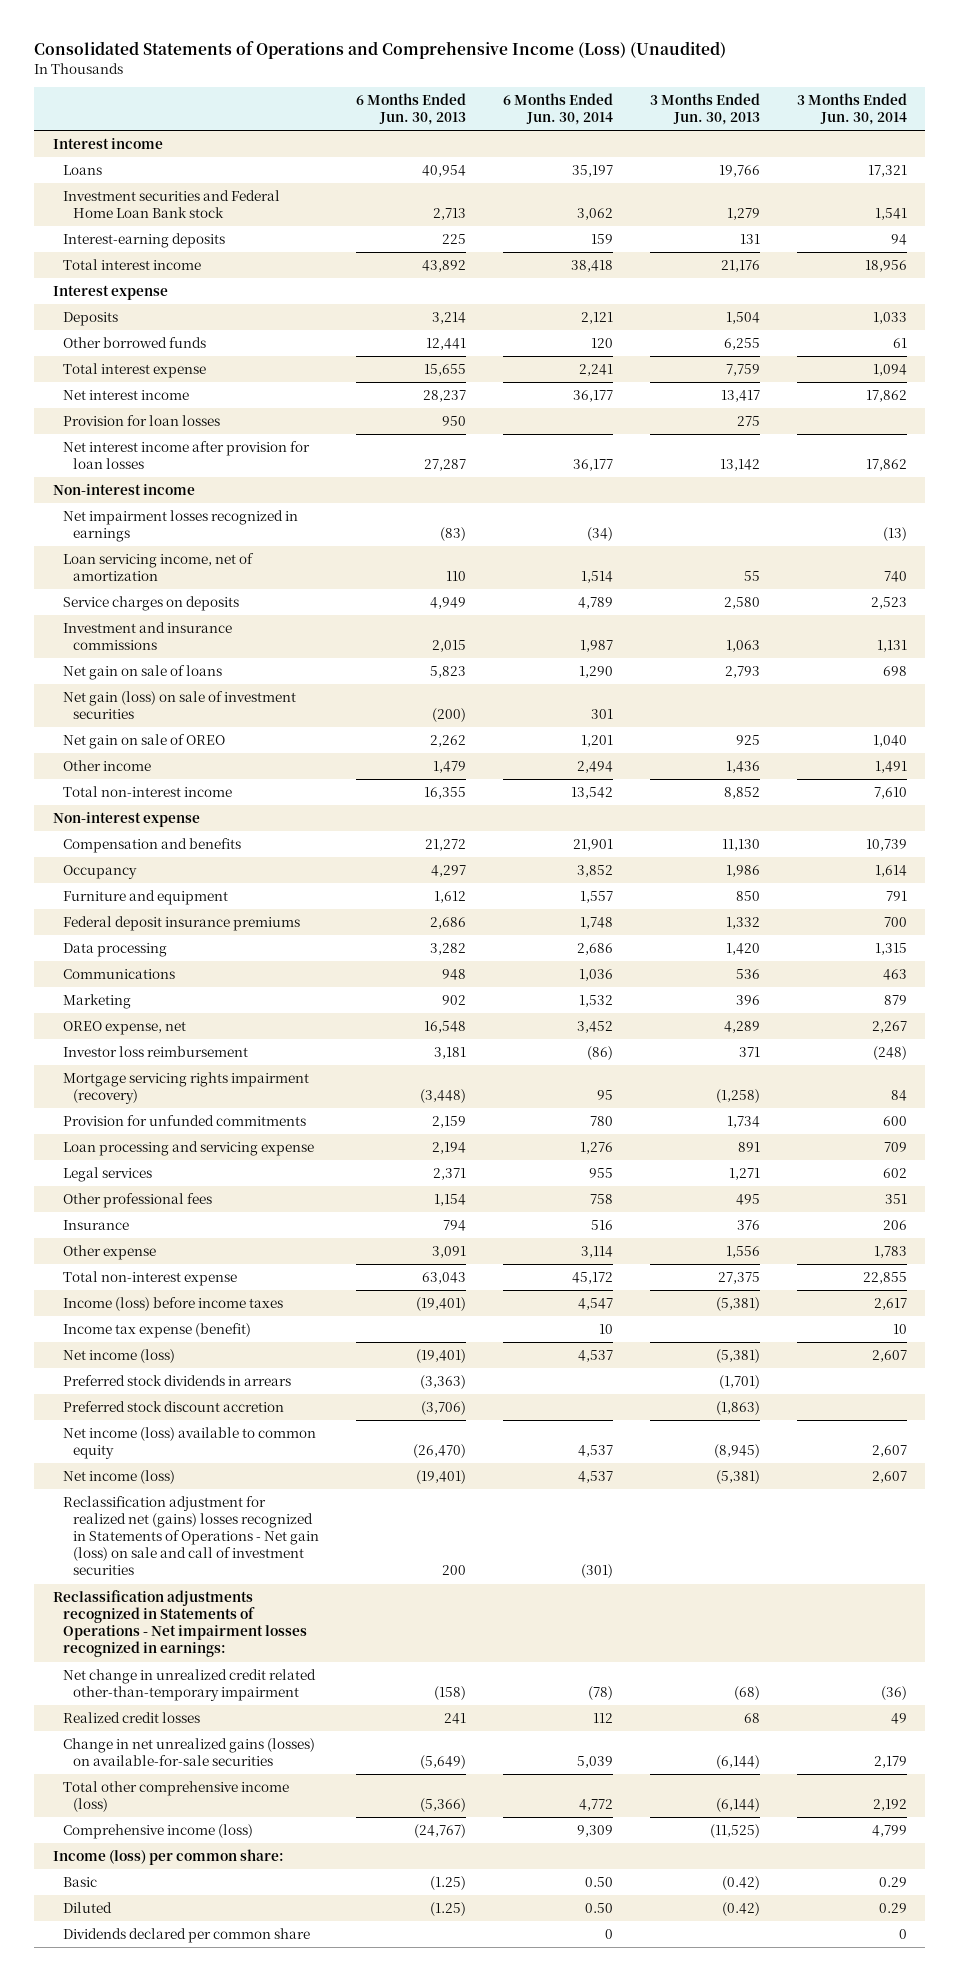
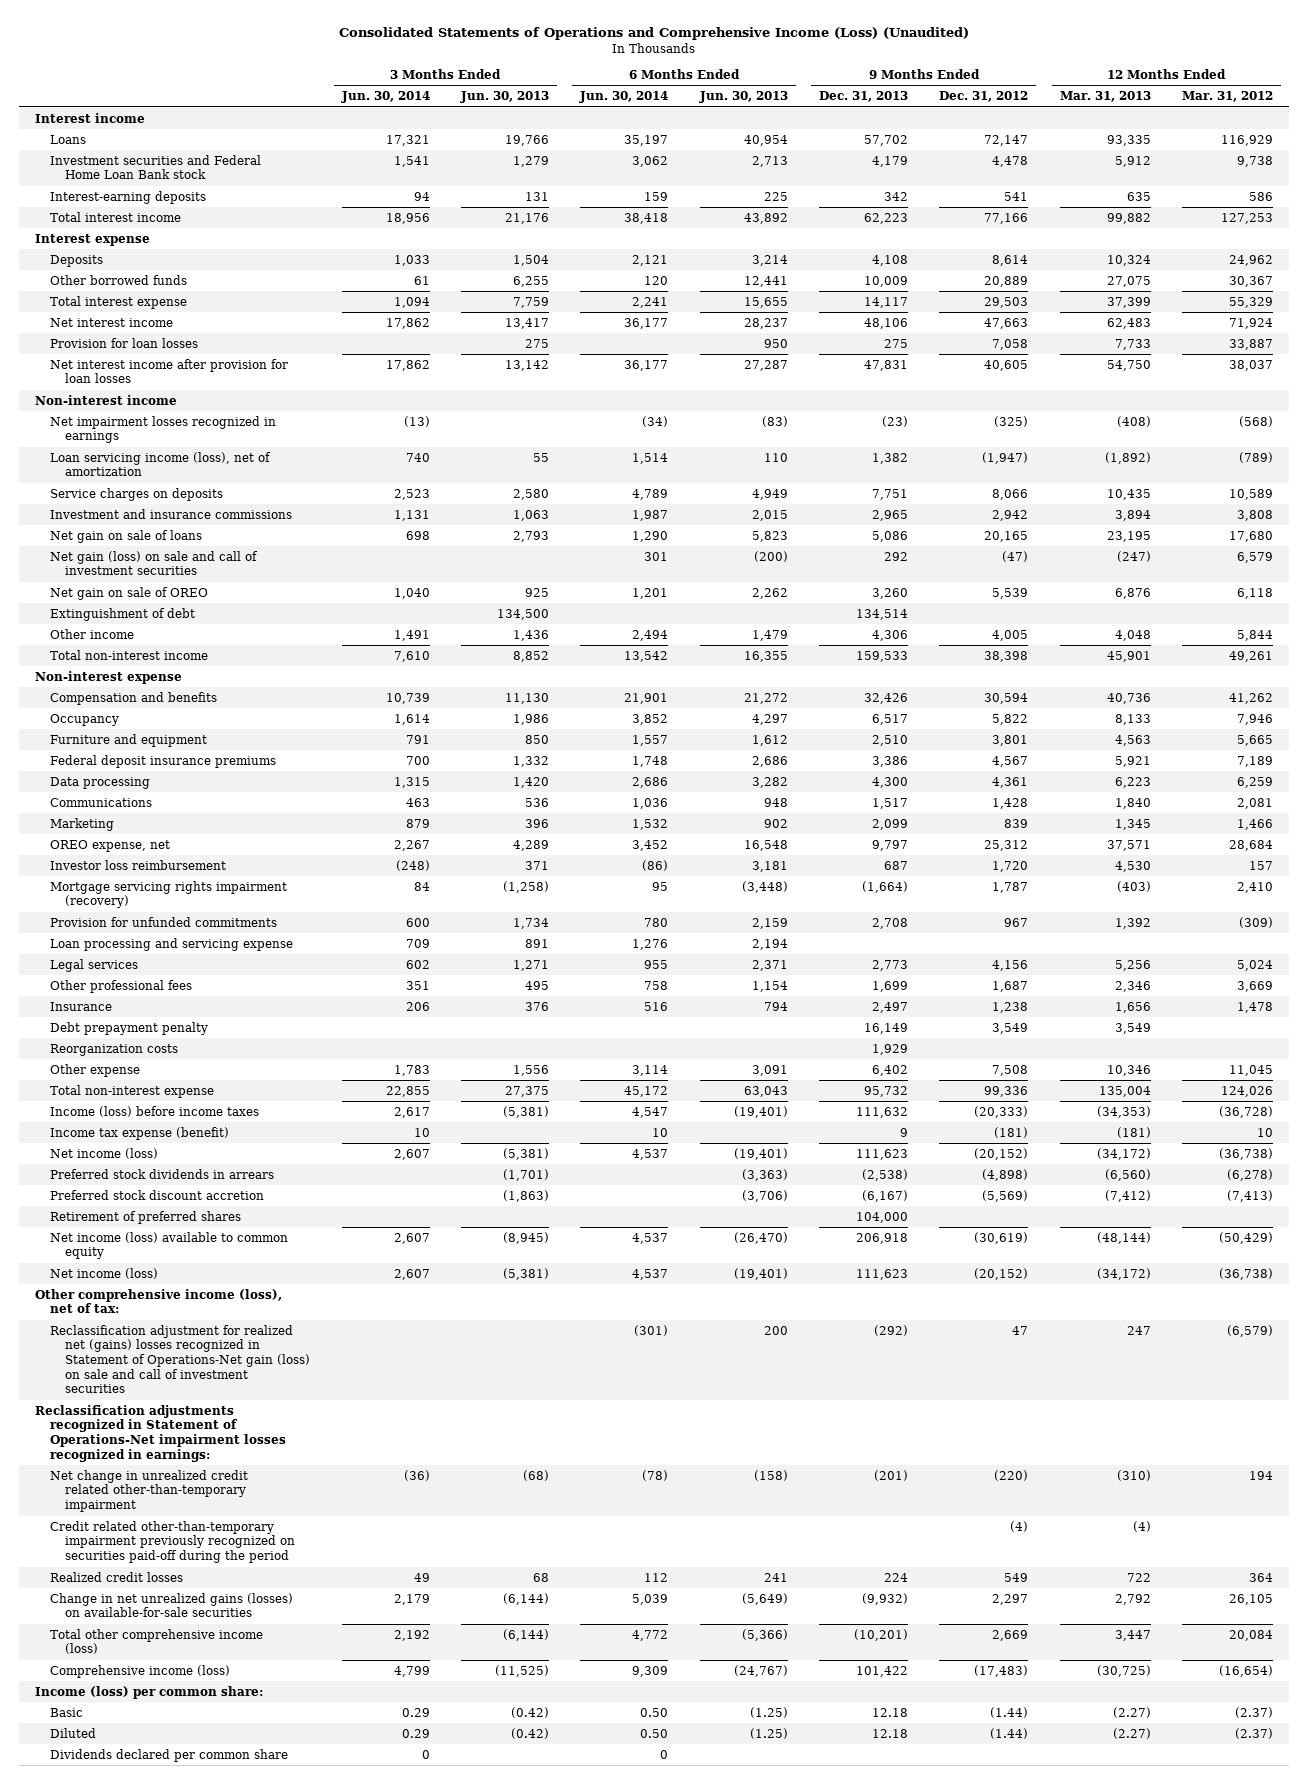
- | 6 Months Ended Jun. 30, 2013 | 6 Months Ended Jun. 30, 2014 | 3 Months Ended Jun. 30, 2013 | 3 Months Ended Jun. 30, 2014
+ | 3 Months Ended Jun. 30, 2014 | 3 Months Ended Jun. 30, 2013 | 6 Months Ended Jun. 30, 2014 | 6 Months Ended Jun. 30, 2013 | 9 Months Ended Dec. 31, 2013 | 9 Months Ended Dec. 31, 2012 | 12 Months Ended Mar. 31, 2013 | 12 Months Ended Mar. 31, 2012
- Loan servicing income, net of amortization | 110 | 1,514 | 55 | 740
+ Loan servicing income (loss), net of amortization | 740 | 55 | 1,514 | 110 | 1,382 | (1,947) | (1,892) | (789)
- Net gain (loss) on sale of investment securities | (200) | 301 | |
+ Net gain (loss) on sale and call of investment securities | | | 301 | (200) | 292 | (47) | (247) | 6,579
+ Extinguishment of debt | | 134,500 | | | 134,514 | | |
+ Debt prepayment penalty | | | | | 16,149 | 3,549 | 3,549 |
+ Reorganization costs | | | | | 1,929 | | |
+ Retirement of preferred shares | | | | | 104,000 | | |
- Reclassification adjustment for realized net (gains) losses recognized in Statements of Operations - Net gain (loss) on sale and call of investment securities | 200 | (301) | |
- Reclassification adjustments recognized in Statements of Operations - Net impairment losses recognized in earnings:
+ Other comprehensive income (loss), net of tax:
+ Reclassification adjustment for realized net (gains) losses recognized in Statement of Operations-Net gain (loss) on sale and call of investment securities | | | (301) | 200 | (292) | 47 | 247 | (6,579)
+ Reclassification adjustments recognized in Statement of Operations-Net impairment losses recognized in earnings:
+ Credit related other-than-temporary impairment previously recognized on securities paid-off during the period | | | | | | (4) | (4) |

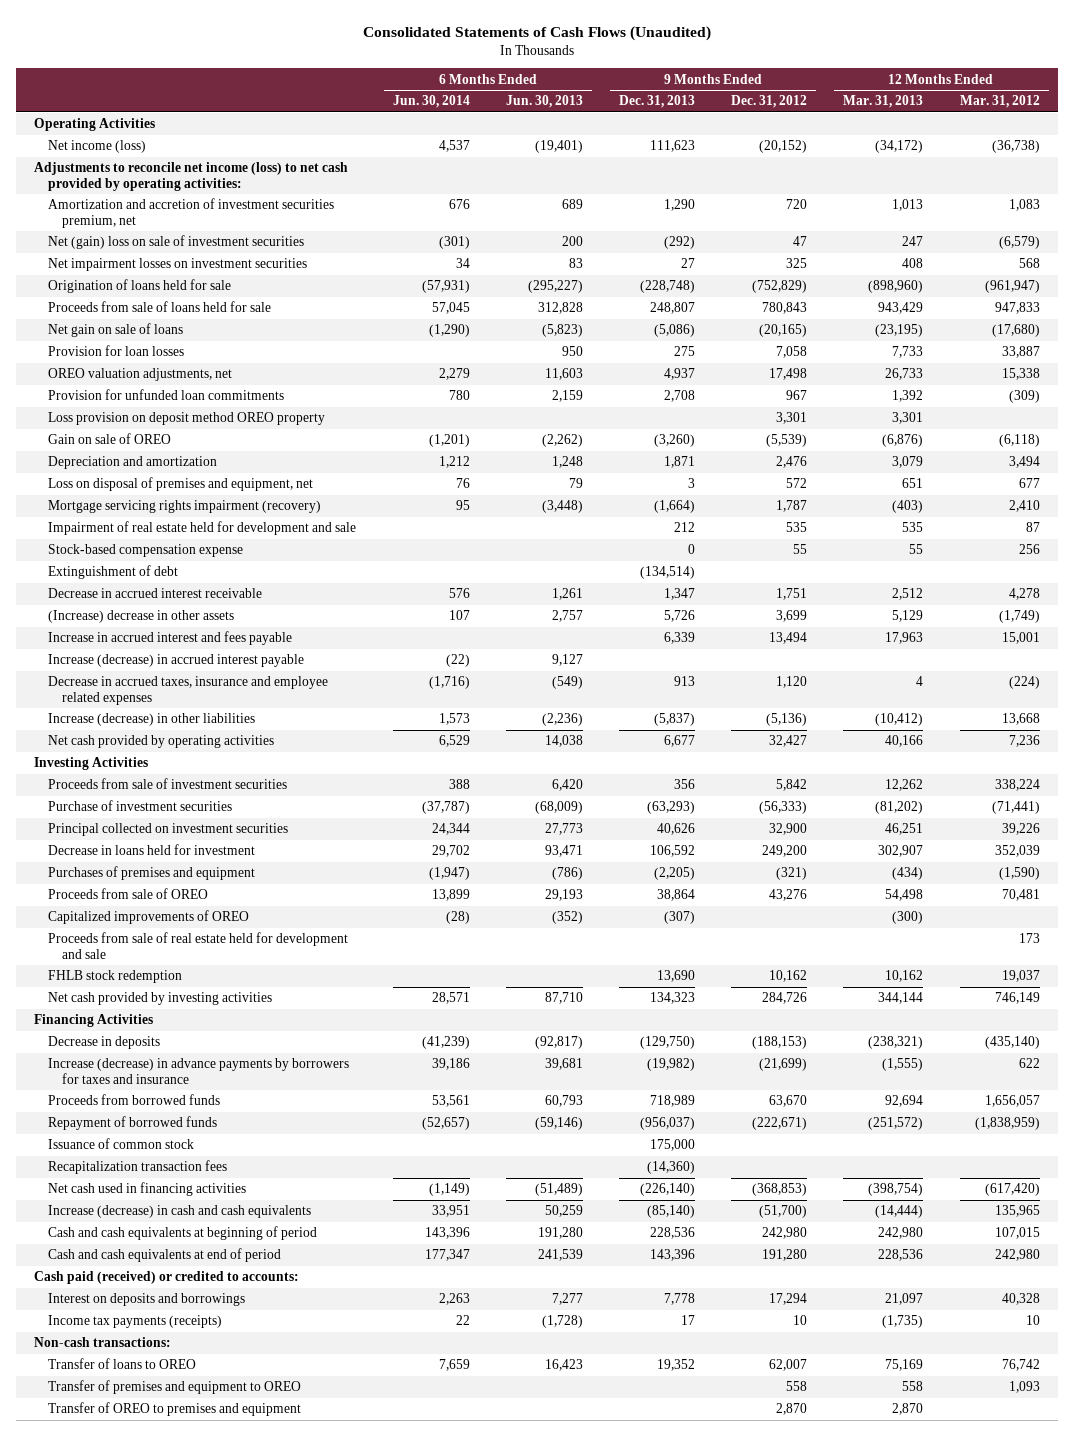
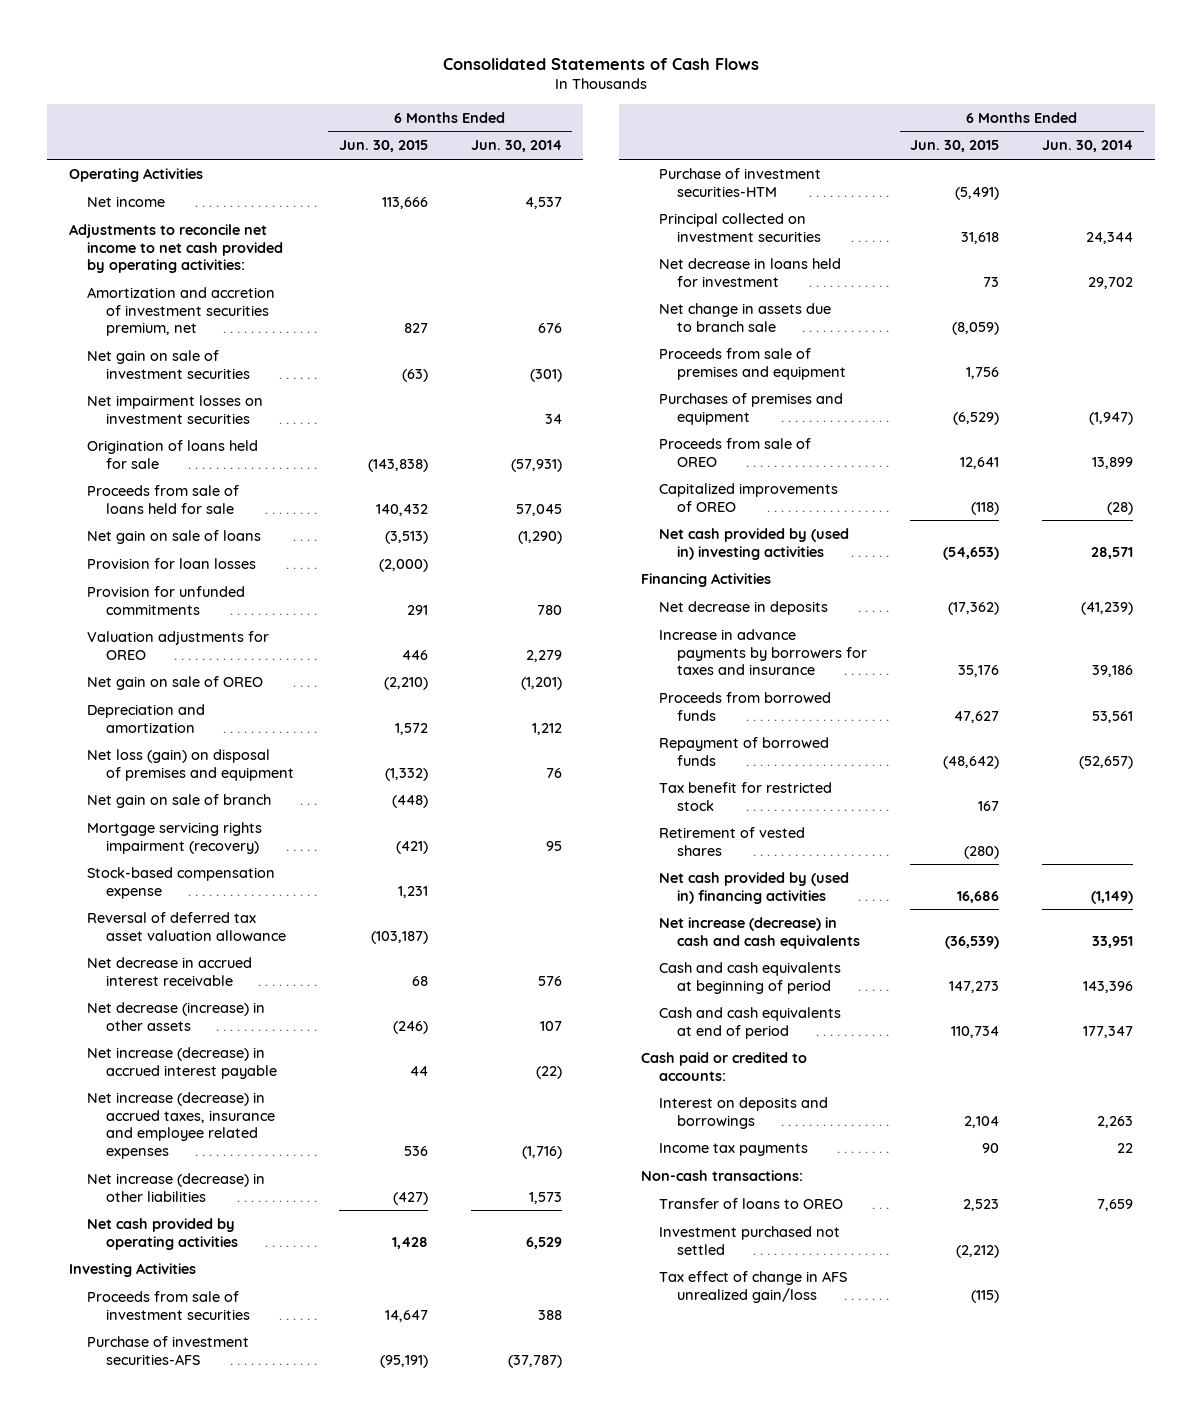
- Consolidated Statements of Cash Flows (Unaudited)
+ Consolidated Statements of Cash Flows
- | 6 Months Ended Jun. 30, 2014 | 6 Months Ended Jun. 30, 2013 | 9 Months Ended Dec. 31, 2013 | 9 Months Ended Dec. 31, 2012 | 12 Months Ended Mar. 31, 2013 | 12 Months Ended Mar. 31, 2012
+ | 6 Months Ended Jun. 30, 2015 | 6 Months Ended Jun. 30, 2014
- Net income (loss) | 4,537 | (19,401) | 111,623 | (20,152) | (34,172) | (36,738)
- Adjustments to reconcile net income (loss) to net cash provided by operating activities:
+ Net income | 113,666 | 4,537
+ Adjustments to reconcile net income to net cash provided by operating activities:
- Net (gain) loss on sale of investment securities | (301) | 200 | (292) | 47 | 247 | (6,579)
+ Net gain on sale of investment securities | (63) | (301)
- OREO valuation adjustments, net | 2,279 | 11,603 | 4,937 | 17,498 | 26,733 | 15,338
- Provision for unfunded loan commitments | 780 | 2,159 | 2,708 | 967 | 1,392 | (309)
- Loss provision on deposit method OREO property | | | | 3,301 | 3,301 |
- Gain on sale of OREO | (1,201) | (2,262) | (3,260) | (5,539) | (6,876) | (6,118)
+ Provision for unfunded commitments | 291 | 780
+ Valuation adjustments for OREO | 446 | 2,279
+ Net gain on sale of OREO | (2,210) | (1,201)
- Loss on disposal of premises and equipment, net | 76 | 79 | 3 | 572 | 651 | 677
+ Net loss (gain) on disposal of premises and equipment | (1,332) | 76
+ Net gain on sale of branch | (448) |
- Impairment of real estate held for development and sale | | | 212 | 535 | 535 | 87
- Extinguishment of debt | | | (134,514) | | |
- Decrease in accrued interest receivable | 576 | 1,261 | 1,347 | 1,751 | 2,512 | 4,278
- (Increase) decrease in other assets | 107 | 2,757 | 5,726 | 3,699 | 5,129 | (1,749)
- Increase in accrued interest and fees payable | | | 6,339 | 13,494 | 17,963 | 15,001
- Increase (decrease) in accrued interest payable | (22) | 9,127 | | | |
- Decrease in accrued taxes, insurance and employee related expenses | (1,716) | (549) | 913 | 1,120 | 4 | (224)
- Increase (decrease) in other liabilities | 1,573 | (2,236) | (5,837) | (5,136) | (10,412) | 13,668
+ Reversal of deferred tax asset valuation allowance | (103,187) |
+ Net decrease in accrued interest receivable | 68 | 576
+ Net decrease (increase) in other assets | (246) | 107
+ Net increase (decrease) in accrued interest payable | 44 | (22)
+ Net increase (decrease) in accrued taxes, insurance and employee related expenses | 536 | (1,716)
+ Net increase (decrease) in other liabilities | (427) | 1,573
- Purchase of investment securities | (37,787) | (68,009) | (63,293) | (56,333) | (81,202) | (71,441)
+ Purchase of investment securities-AFS | (95,191) | (37,787)
+ Purchase of investment securities-HTM | (5,491) |
- Decrease in loans held for investment | 29,702 | 93,471 | 106,592 | 249,200 | 302,907 | 352,039
+ Net decrease in loans held for investment | 73 | 29,702
+ Net change in assets due to branch sale | (8,059) |
+ Proceeds from sale of premises and equipment | 1,756 |
- Proceeds from sale of real estate held for development and sale | | | | | | 173
- FHLB stock redemption | | | 13,690 | 10,162 | 10,162 | 19,037
- Net cash provided by investing activities | 28,571 | 87,710 | 134,323 | 284,726 | 344,144 | 746,149
+ Net cash provided by (used in) investing activities | (54,653) | 28,571
- Decrease in deposits | (41,239) | (92,817) | (129,750) | (188,153) | (238,321) | (435,140)
- Increase (decrease) in advance payments by borrowers for taxes and insurance | 39,186 | 39,681 | (19,982) | (21,699) | (1,555) | 622
+ Net decrease in deposits | (17,362) | (41,239)
+ Increase in advance payments by borrowers for taxes and insurance | 35,176 | 39,186
- Issuance of common stock | | | 175,000 | | |
- Recapitalization transaction fees | | | (14,360) | | |
- Net cash used in financing activities | (1,149) | (51,489) | (226,140) | (368,853) | (398,754) | (617,420)
- Increase (decrease) in cash and cash equivalents | 33,951 | 50,259 | (85,140) | (51,700) | (14,444) | 135,965
+ Tax benefit for restricted stock | 167 |
+ Retirement of vested shares | (280) |
+ Net cash provided by (used in) financing activities | 16,686 | (1,149)
+ Net increase (decrease) in cash and cash equivalents | (36,539) | 33,951
- Cash paid (received) or credited to accounts:
+ Cash paid or credited to accounts:
- Income tax payments (receipts) | 22 | (1,728) | 17 | 10 | (1,735) | 10
+ Income tax payments | 90 | 22
- Transfer of premises and equipment to OREO | | | | 558 | 558 | 1,093
- Transfer of OREO to premises and equipment | | | | 2,870 | 2,870 |
+ Investment purchased not settled | (2,212) |
+ Tax effect of change in AFS unrealized gain/loss | (115) |

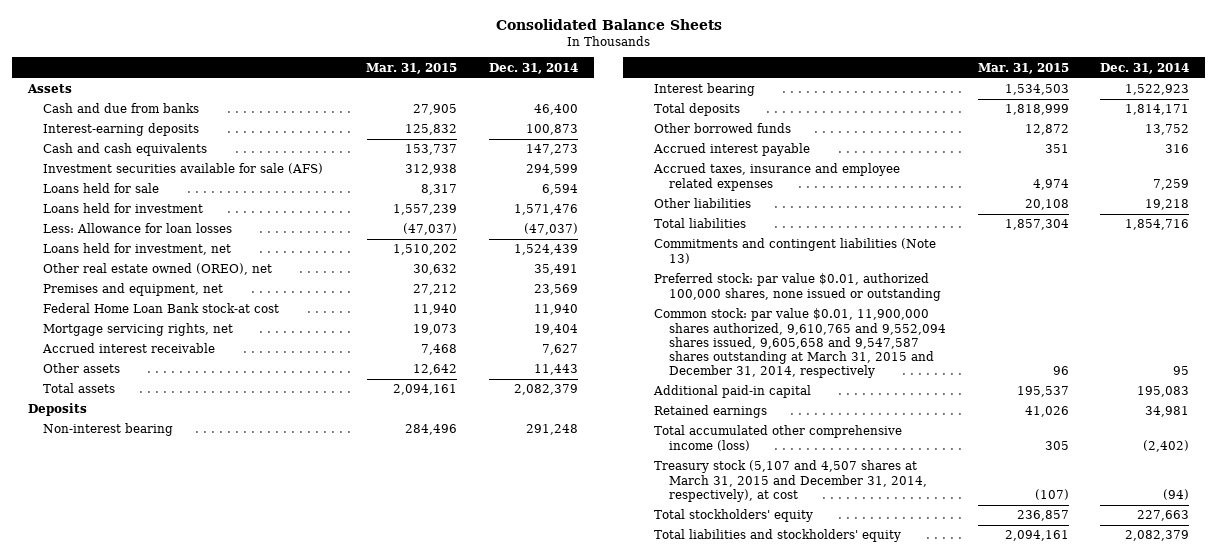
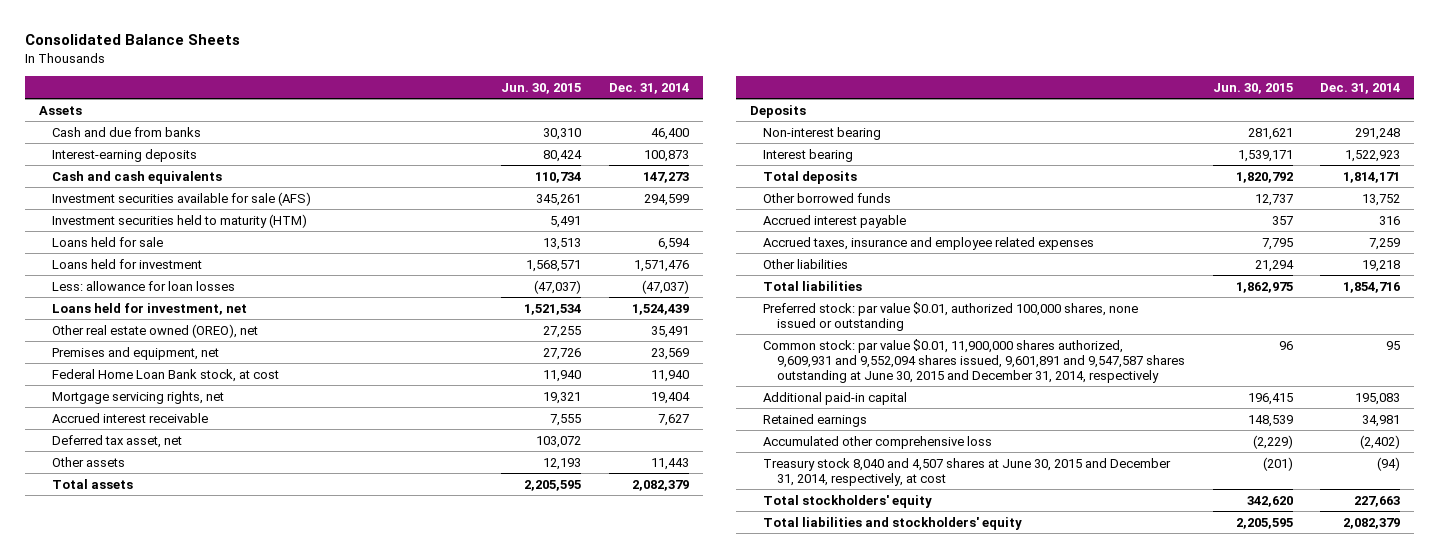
- | Mar. 31, 2015 | Dec. 31, 2014
+ | Jun. 30, 2015 | Dec. 31, 2014
+ Investment securities held to maturity (HTM) | 5,491 |
- Less: Allowance for loan losses | (47,037) | (47,037)
+ Less: allowance for loan losses | (47,037) | (47,037)
- Federal Home Loan Bank stock-at cost | 11,940 | 11,940
+ Federal Home Loan Bank stock, at cost | 11,940 | 11,940
+ Deferred tax asset, net | 103,072 |
- Commitments and contingent liabilities (Note 13)
- Common stock: par value $0.01, 11,900,000 shares authorized, 9,610,765 and 9,552,094 shares issued, 9,605,658 and 9,547,587 shares outstanding at March 31, 2015 and December 31, 2014, respectively | 96 | 95
+ Common stock: par value $0.01, 11,900,000 shares authorized, 9,609,931 and 9,552,094 shares issued, 9,601,891 and 9,547,587 shares outstanding at June 30, 2015 and December 31, 2014, respectively | 96 | 95
- Total accumulated other comprehensive income (loss) | 305 | (2,402)
- Treasury stock (5,107 and 4,507 shares at March 31, 2015 and December 31, 2014, respectively), at cost | (107) | (94)
+ Accumulated other comprehensive loss | (2,229) | (2,402)
+ Treasury stock 8,040 and 4,507 shares at June 30, 2015 and December 31, 2014, respectively, at cost | (201) | (94)

